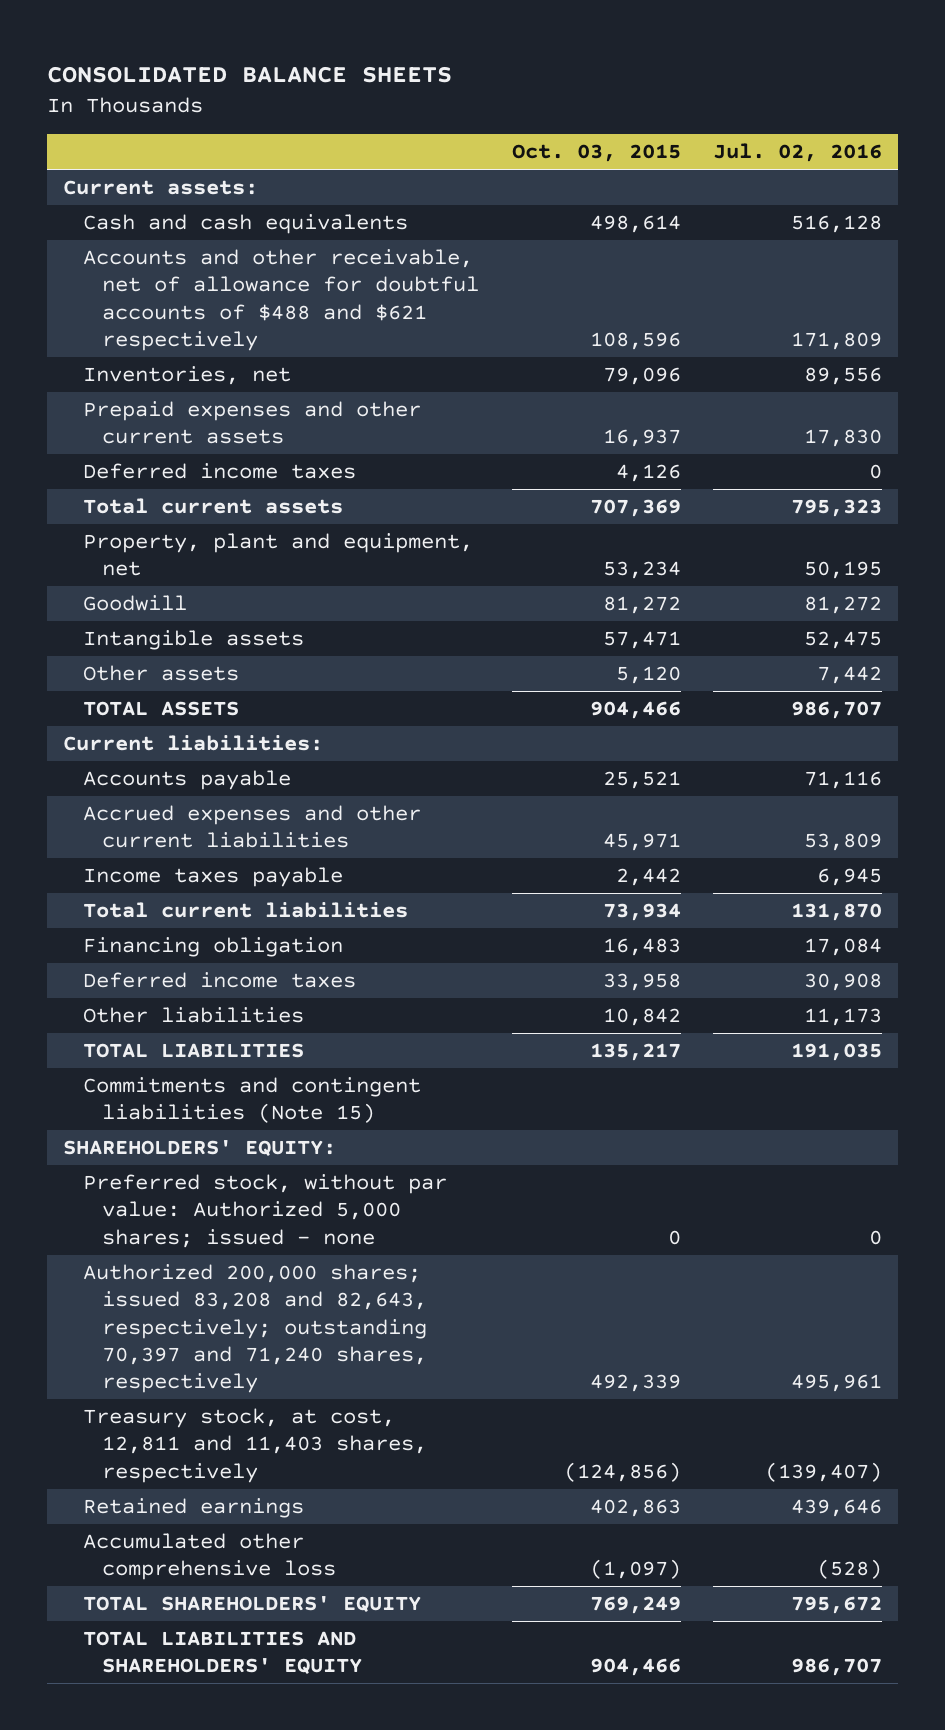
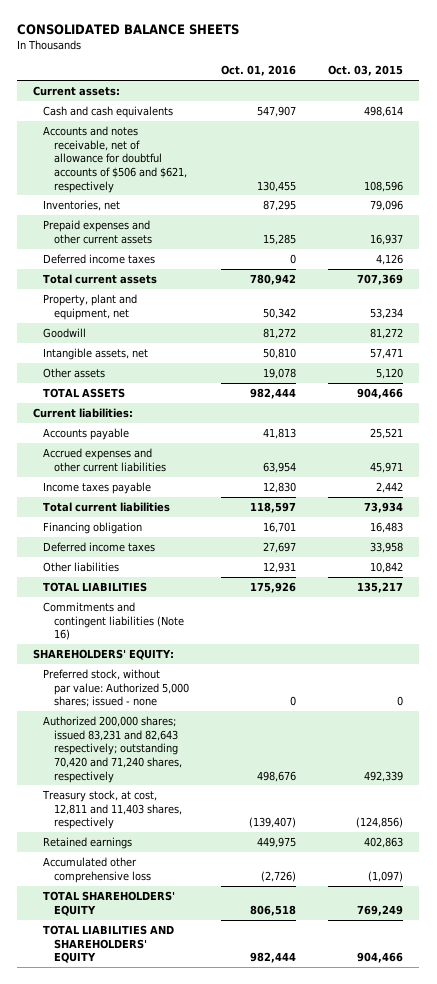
- | Oct. 03, 2015 | Jul. 02, 2016
+ | Oct. 01, 2016 | Oct. 03, 2015
- Accounts and other receivable, net of allowance for doubtful accounts of $488 and $621 respectively | 108,596 | 171,809
+ Accounts and notes receivable, net of allowance for doubtful accounts of $506 and $621, respectively | 130,455 | 108,596
- Intangible assets | 57,471 | 52,475
+ Intangible assets, net | 50,810 | 57,471
- Commitments and contingent liabilities (Note 15)
+ Commitments and contingent liabilities (Note 16)
- Authorized 200,000 shares; issued 83,208 and 82,643, respectively; outstanding 70,397 and 71,240 shares, respectively | 492,339 | 495,961
+ Authorized 200,000 shares; issued 83,231 and 82,643 respectively; outstanding 70,420 and 71,240 shares, respectively | 498,676 | 492,339

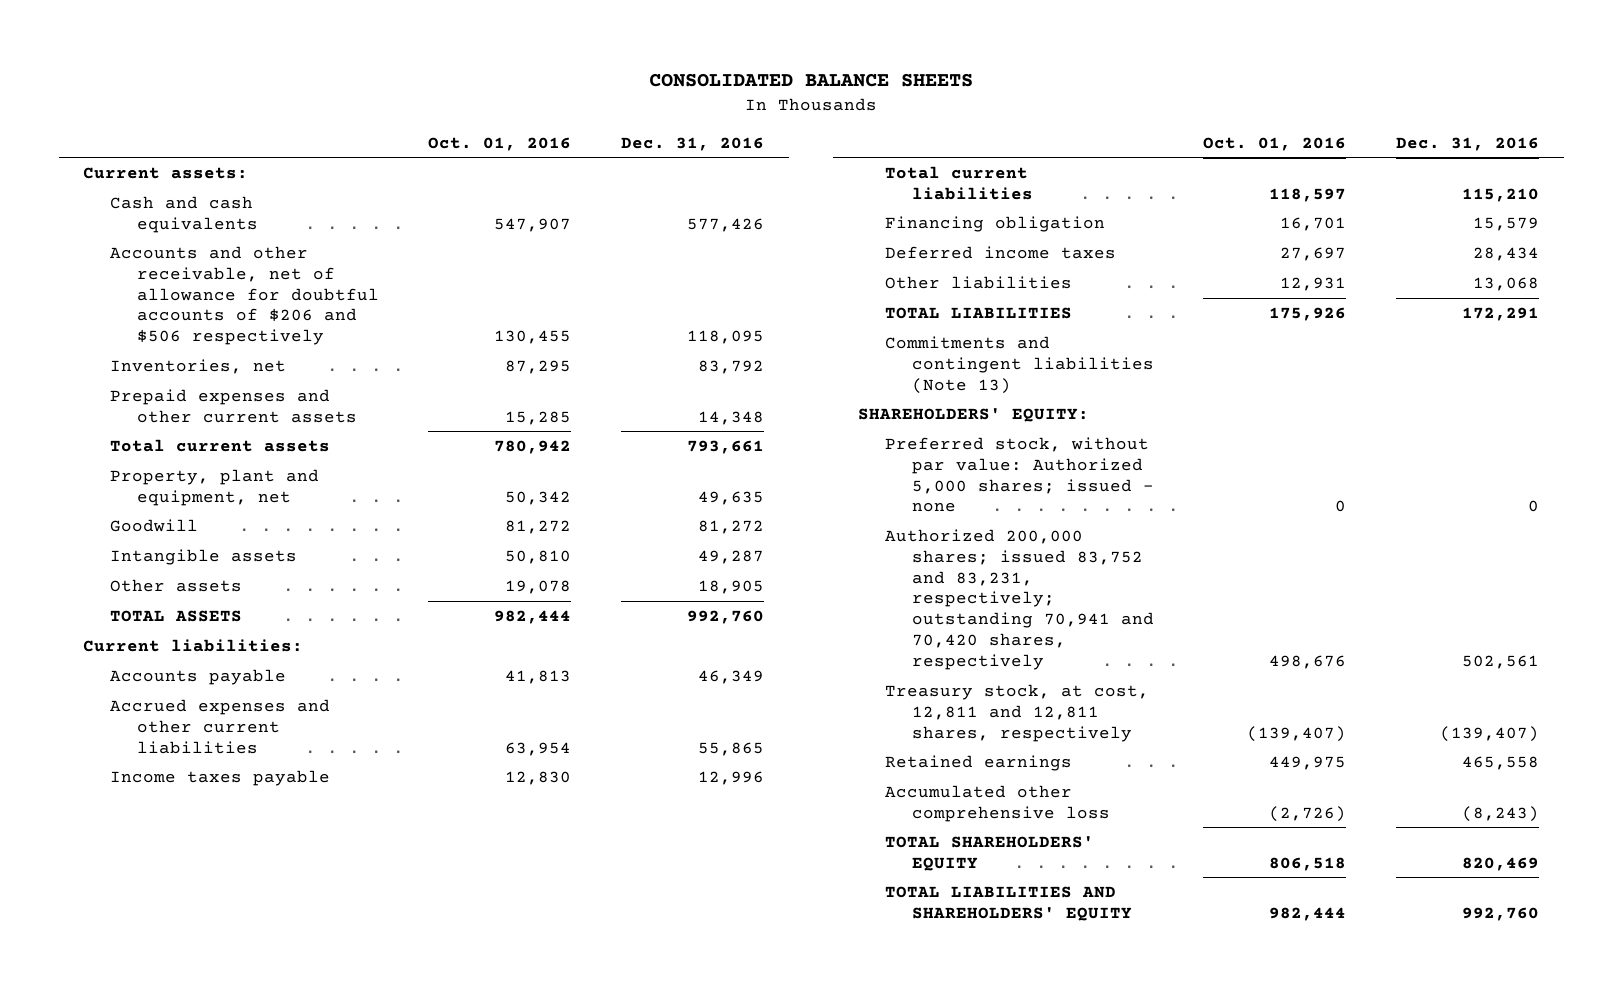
- | Oct. 01, 2016 | Oct. 03, 2015
+ | Oct. 01, 2016 | Dec. 31, 2016
- Accounts and notes receivable, net of allowance for doubtful accounts of $506 and $621, respectively | 130,455 | 108,596
+ Accounts and other receivable, net of allowance for doubtful accounts of $206 and $506 respectively | 130,455 | 118,095
- Deferred income taxes | 0 | 4,126
- Intangible assets, net | 50,810 | 57,471
+ Intangible assets | 50,810 | 49,287
- Commitments and contingent liabilities (Note 16)
+ Commitments and contingent liabilities (Note 13)
- Authorized 200,000 shares; issued 83,231 and 82,643 respectively; outstanding 70,420 and 71,240 shares, respectively | 498,676 | 492,339
- Treasury stock, at cost, 12,811 and 11,403 shares, respectively | (139,407) | (124,856)
+ Authorized 200,000 shares; issued 83,752 and 83,231, respectively; outstanding 70,941 and 70,420 shares, respectively | 498,676 | 502,561
+ Treasury stock, at cost, 12,811 and 12,811 shares, respectively | (139,407) | (139,407)

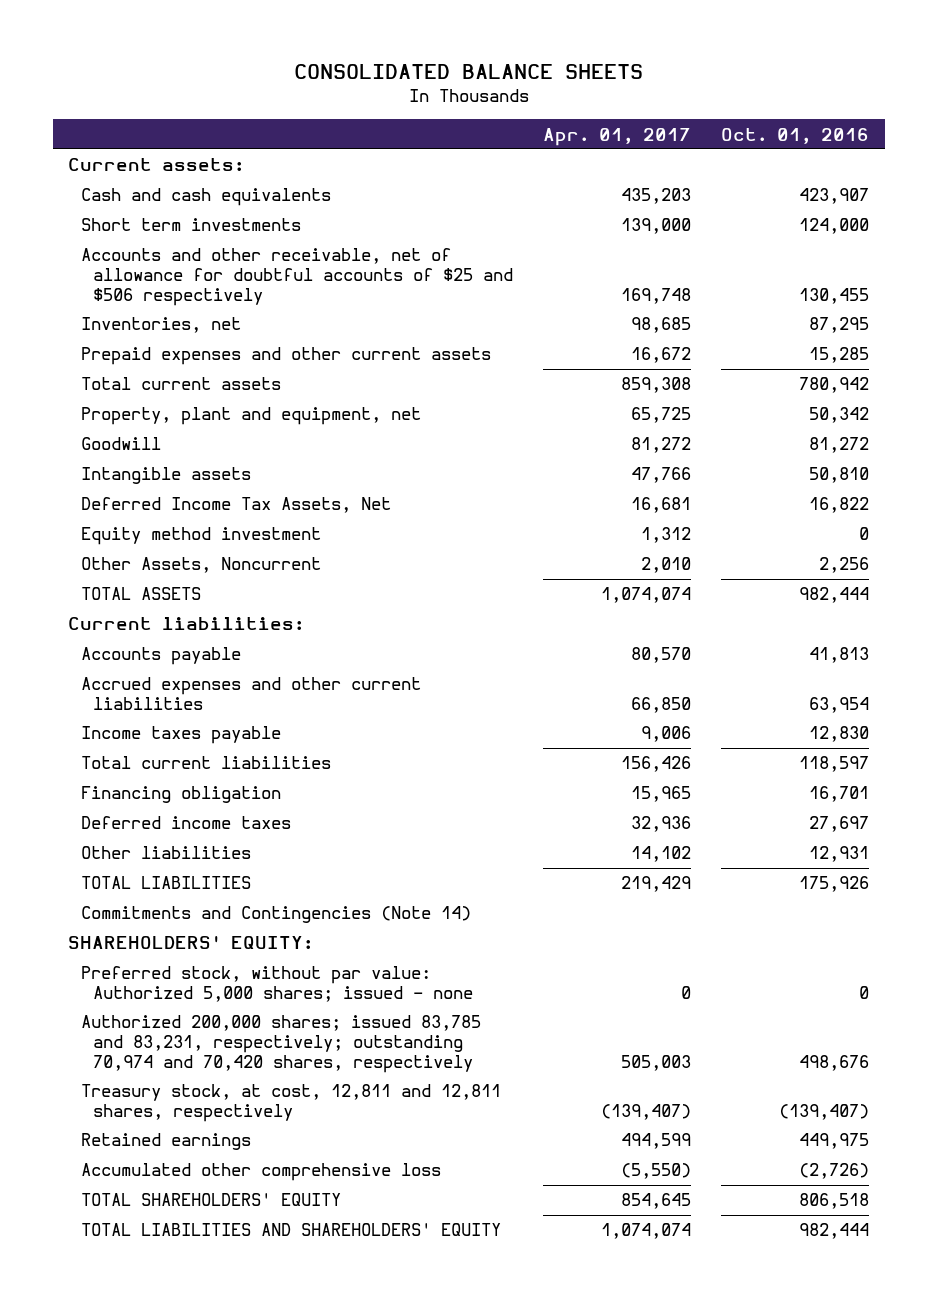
- | Oct. 01, 2016 | Dec. 31, 2016
+ | Apr. 01, 2017 | Oct. 01, 2016
- Cash and cash equivalents | 547,907 | 577,426
- Accounts and other receivable, net of allowance for doubtful accounts of $206 and $506 respectively | 130,455 | 118,095
+ Cash and cash equivalents | 435,203 | 423,907
+ Short term investments | 139,000 | 124,000
+ Accounts and other receivable, net of allowance for doubtful accounts of $25 and $506 respectively | 169,748 | 130,455
- Other assets | 19,078 | 18,905
+ Deferred Income Tax Assets, Net | 16,681 | 16,822
+ Equity method investment | 1,312 | 0
+ Other Assets, Noncurrent | 2,010 | 2,256
- Commitments and contingent liabilities (Note 13)
+ Commitments and Contingencies (Note 14)
- Authorized 200,000 shares; issued 83,752 and 83,231, respectively; outstanding 70,941 and 70,420 shares, respectively | 498,676 | 502,561
+ Authorized 200,000 shares; issued 83,785 and 83,231, respectively; outstanding 70,974 and 70,420 shares, respectively | 505,003 | 498,676

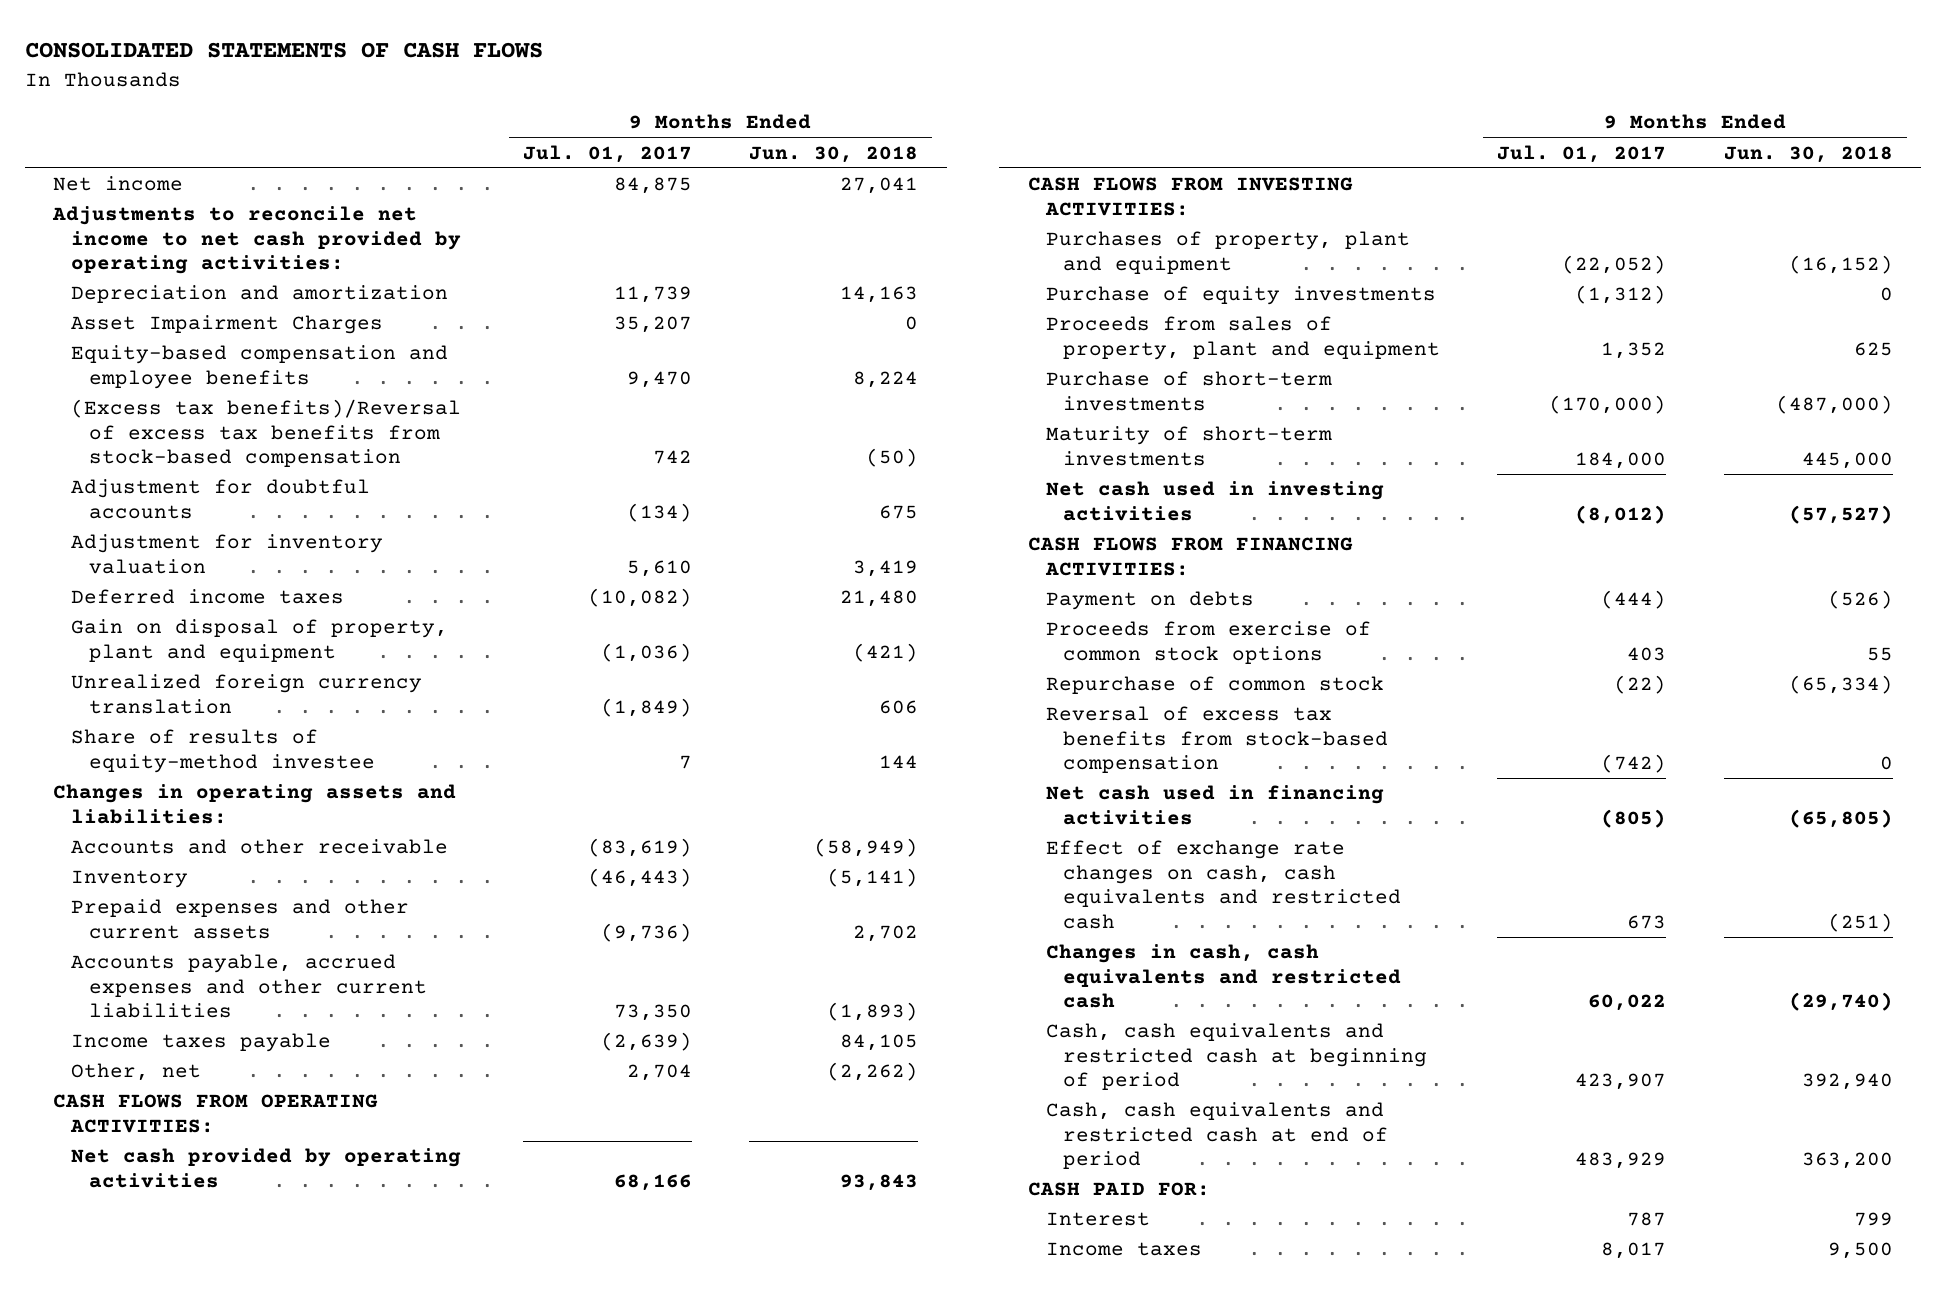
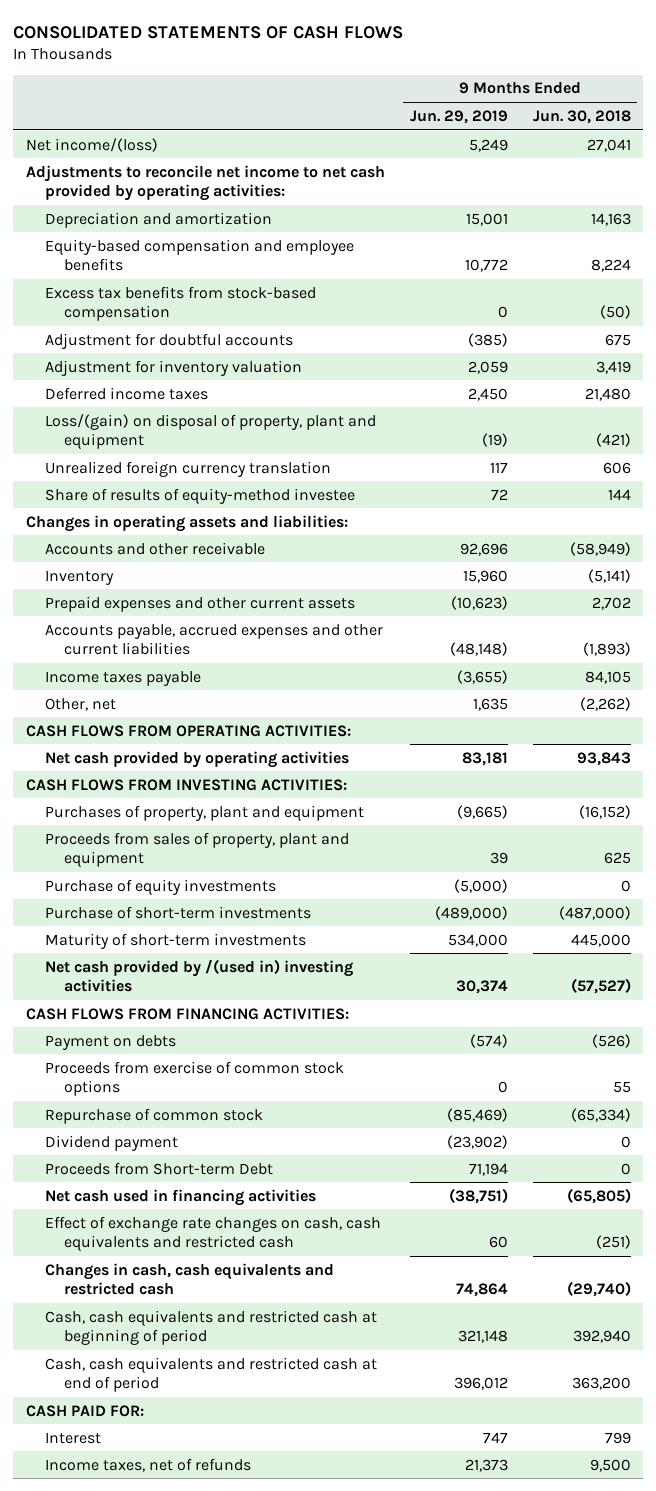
- | 9 Months Ended Jul. 01, 2017 | 9 Months Ended Jun. 30, 2018
+ | 9 Months Ended Jun. 29, 2019 | 9 Months Ended Jun. 30, 2018
- Net income | 84,875 | 27,041
+ Net income/(loss) | 5,249 | 27,041
- Asset Impairment Charges | 35,207 | 0
- (Excess tax benefits)/Reversal of excess tax benefits from stock-based compensation | 742 | (50)
+ Excess tax benefits from stock-based compensation | 0 | (50)
- Gain on disposal of property, plant and equipment | (1,036) | (421)
+ Loss/(gain) on disposal of property, plant and equipment | (19) | (421)
moved down: Purchase of equity investments | (5,000) | 0
- Net cash used in investing activities | (8,012) | (57,527)
+ Net cash provided by /(used in) investing activities | 30,374 | (57,527)
- Reversal of excess tax benefits from stock-based compensation | (742) | 0
+ Dividend payment | (23,902) | 0
+ Proceeds from Short-term Debt | 71,194 | 0
- Income taxes | 8,017 | 9,500
+ Income taxes, net of refunds | 21,373 | 9,500

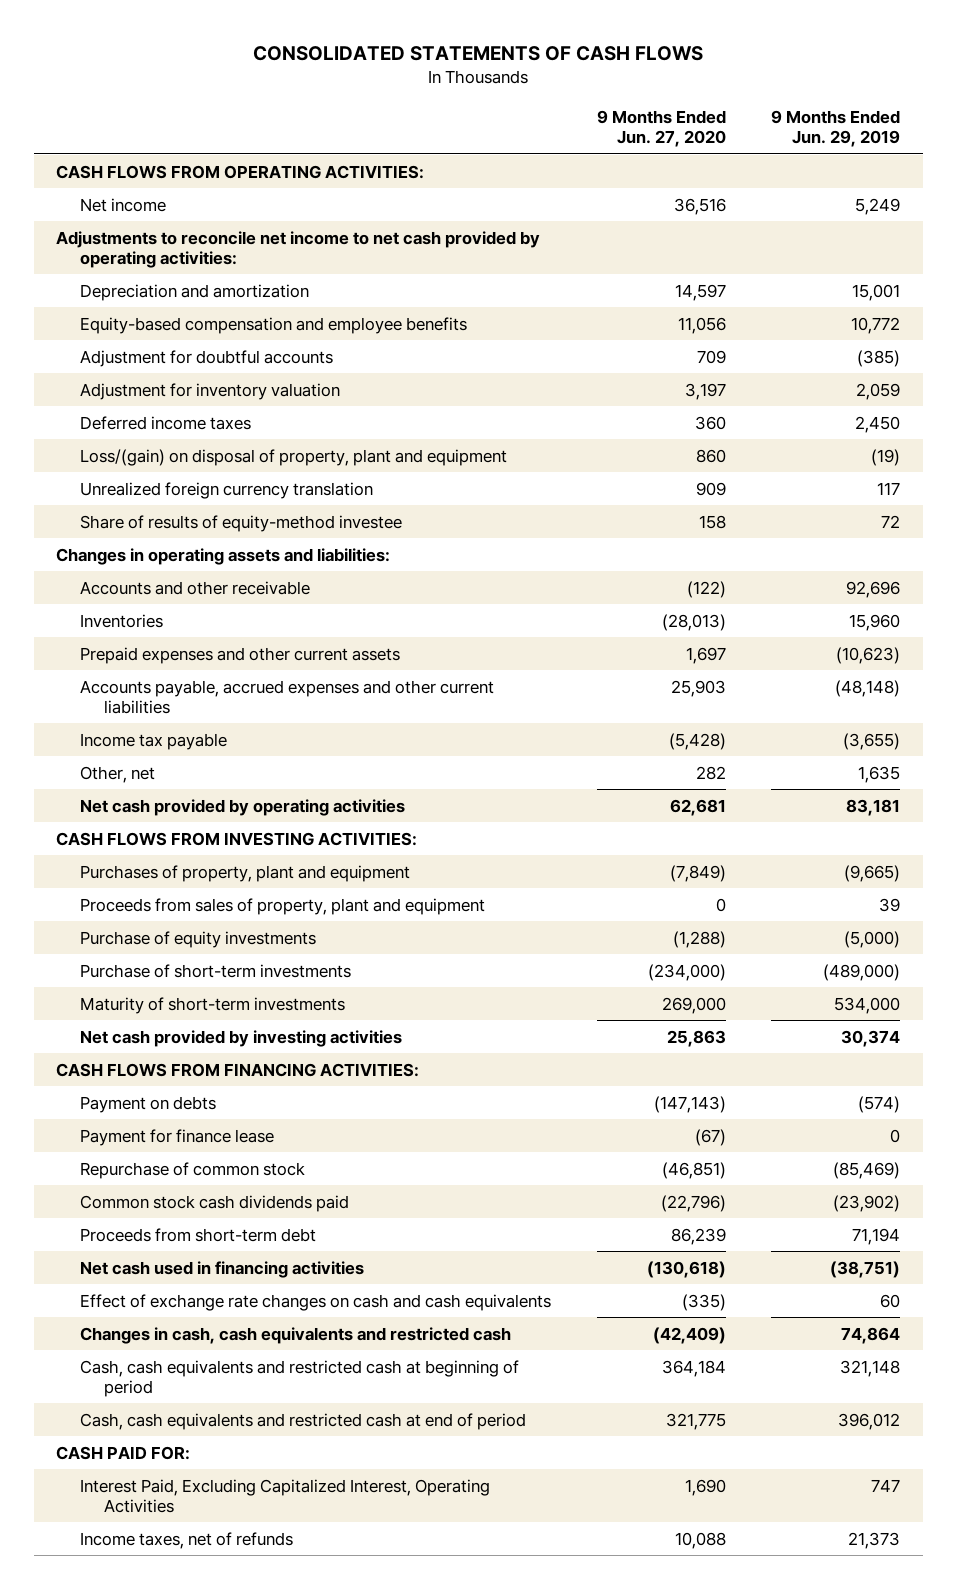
- | 9 Months Ended Jun. 29, 2019 | 9 Months Ended Jun. 30, 2018
+ | 9 Months Ended Jun. 27, 2020 | 9 Months Ended Jun. 29, 2019
- Net income/(loss) | 5,249 | 27,041
moved up: CASH FLOWS FROM OPERATING ACTIVITIES:
+ Net income | 36,516 | 5,249
- Excess tax benefits from stock-based compensation | 0 | (50)
- Inventory | 15,960 | (5,141)
+ Inventories | (28,013) | 15,960
- Income taxes payable | (3,655) | 84,105
+ Income tax payable | (5,428) | (3,655)
- Net cash provided by /(used in) investing activities | 30,374 | (57,527)
+ Net cash provided by investing activities | 25,863 | 30,374
- Proceeds from exercise of common stock options | 0 | 55
+ Payment for finance lease | (67) | 0
- Dividend payment | (23,902) | 0
- Proceeds from Short-term Debt | 71,194 | 0
+ Common stock cash dividends paid | (22,796) | (23,902)
+ Proceeds from short-term debt | 86,239 | 71,194
- Effect of exchange rate changes on cash, cash equivalents and restricted cash | 60 | (251)
+ Effect of exchange rate changes on cash and cash equivalents | (335) | 60
- Interest | 747 | 799
+ Interest Paid, Excluding Capitalized Interest, Operating Activities | 1,690 | 747

